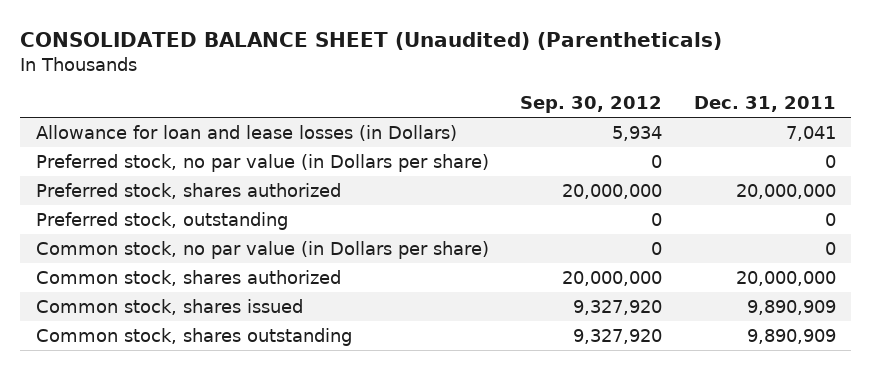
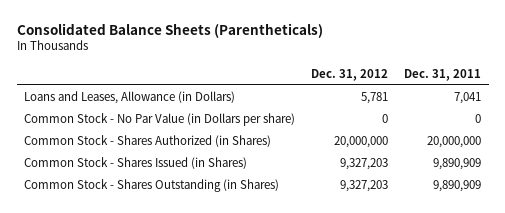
- CONSOLIDATED BALANCE SHEET (Unaudited) (Parentheticals)
+ Consolidated Balance Sheets (Parentheticals)
- | Sep. 30, 2012 | Dec. 31, 2011
+ | Dec. 31, 2012 | Dec. 31, 2011
- Allowance for loan and lease losses (in Dollars) | 5,934 | 7,041
- Preferred stock, no par value (in Dollars per share) | 0 | 0
- Preferred stock, shares authorized | 20,000,000 | 20,000,000
- Preferred stock, outstanding | 0 | 0
- Common stock, no par value (in Dollars per share) | 0 | 0
- Common stock, shares authorized | 20,000,000 | 20,000,000
- Common stock, shares issued | 9,327,920 | 9,890,909
- Common stock, shares outstanding | 9,327,920 | 9,890,909
+ Loans and Leases, Allowance (in Dollars) | 5,781 | 7,041
+ Common Stock - No Par Value (in Dollars per share) | 0 | 0
+ Common Stock - Shares Authorized (in Shares) | 20,000,000 | 20,000,000
+ Common Stock - Shares Issued (in Shares) | 9,327,203 | 9,890,909
+ Common Stock - Shares Outstanding (in Shares) | 9,327,203 | 9,890,909

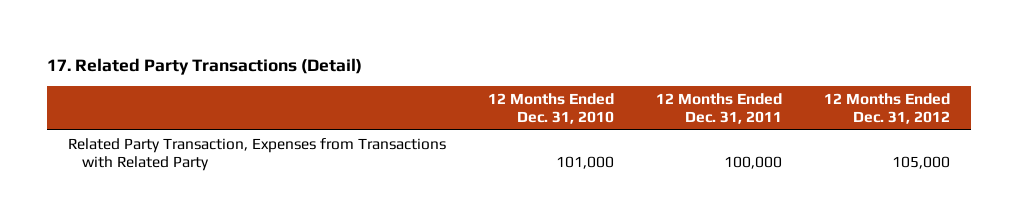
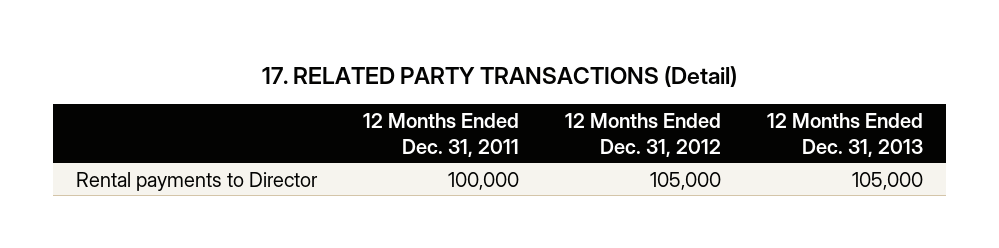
- 17. Related Party Transactions (Detail)
+ 17. RELATED PARTY TRANSACTIONS (Detail)
- | 12 Months Ended Dec. 31, 2010 | 12 Months Ended Dec. 31, 2011 | 12 Months Ended Dec. 31, 2012
+ | 12 Months Ended Dec. 31, 2011 | 12 Months Ended Dec. 31, 2012 | 12 Months Ended Dec. 31, 2013
- Related Party Transaction, Expenses from Transactions with Related Party | 101,000 | 100,000 | 105,000
+ Rental payments to Director | 100,000 | 105,000 | 105,000

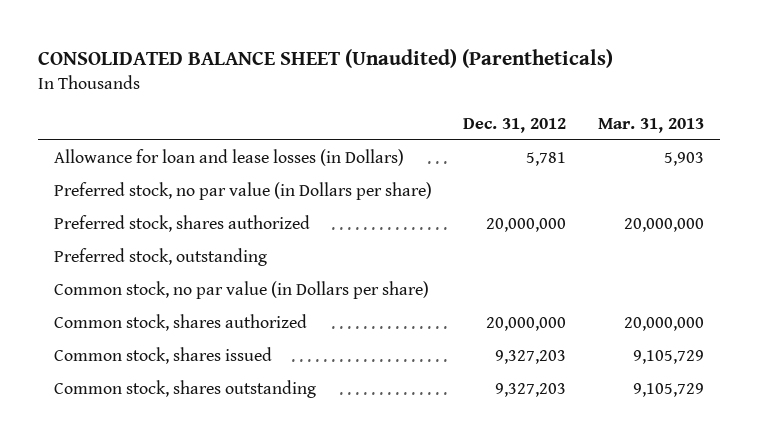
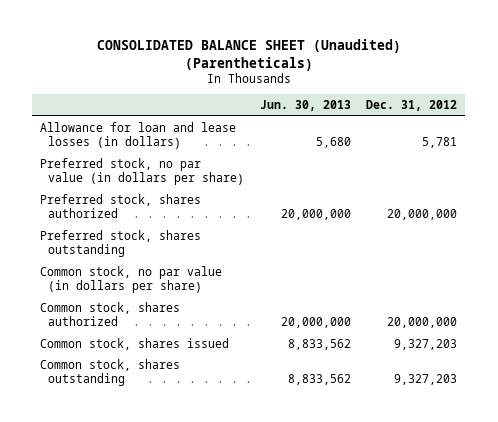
- | Dec. 31, 2012 | Mar. 31, 2013
+ | Jun. 30, 2013 | Dec. 31, 2012
- Allowance for loan and lease losses (in Dollars) | 5,781 | 5,903
- Preferred stock, no par value (in Dollars per share)
+ Allowance for loan and lease losses (in dollars) | 5,680 | 5,781
+ Preferred stock, no par value (in dollars per share)
- Preferred stock, outstanding
- Common stock, no par value (in Dollars per share)
+ Preferred stock, shares outstanding
+ Common stock, no par value (in dollars per share)

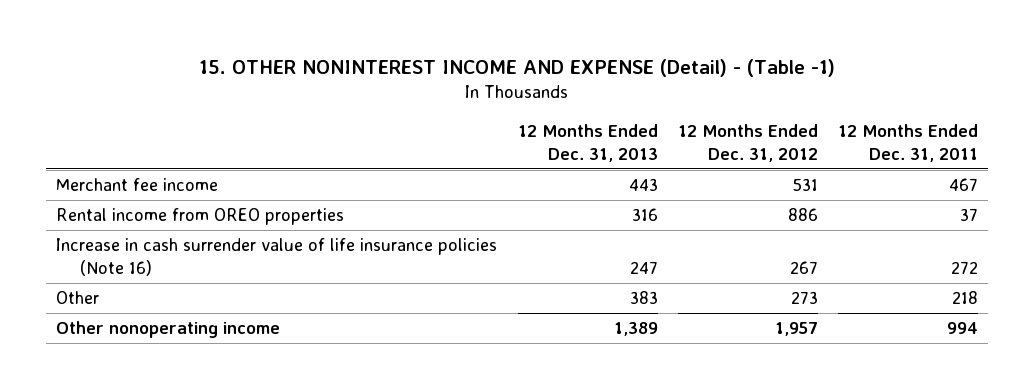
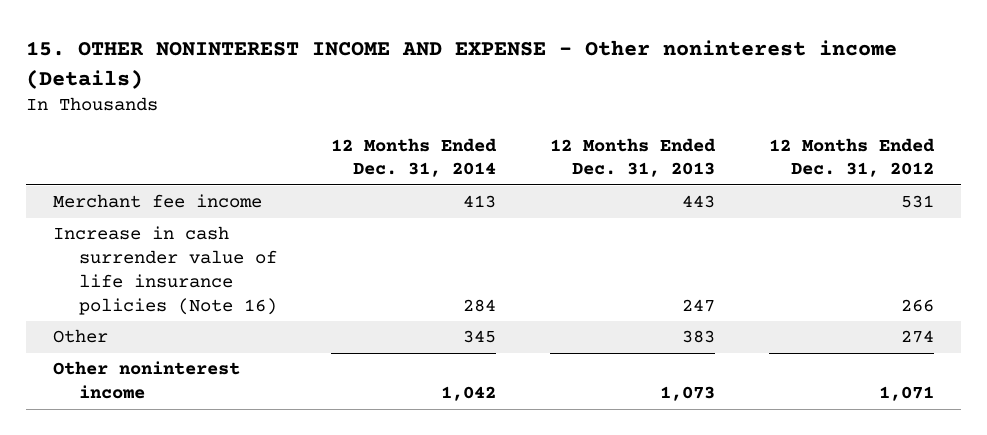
- 15. OTHER NONINTEREST INCOME AND EXPENSE (Detail) - (Table -1)
+ 15. OTHER NONINTEREST INCOME AND EXPENSE - Other noninterest income (Details)
- | 12 Months Ended Dec. 31, 2013 | 12 Months Ended Dec. 31, 2012 | 12 Months Ended Dec. 31, 2011
+ | 12 Months Ended Dec. 31, 2014 | 12 Months Ended Dec. 31, 2013 | 12 Months Ended Dec. 31, 2012
- Rental income from OREO properties | 316 | 886 | 37
- Increase in cash surrender value of life insurance policies (Note 16) | 247 | 267 | 272
- Other | 383 | 273 | 218
- Other nonoperating income | 1,389 | 1,957 | 994
+ Increase in cash surrender value of life insurance policies (Note 16) | 284 | 247 | 266
+ Other | 345 | 383 | 274
+ Other noninterest income | 1,042 | 1,073 | 1,071

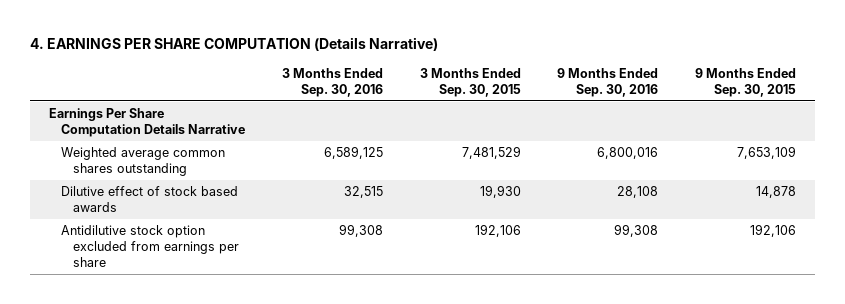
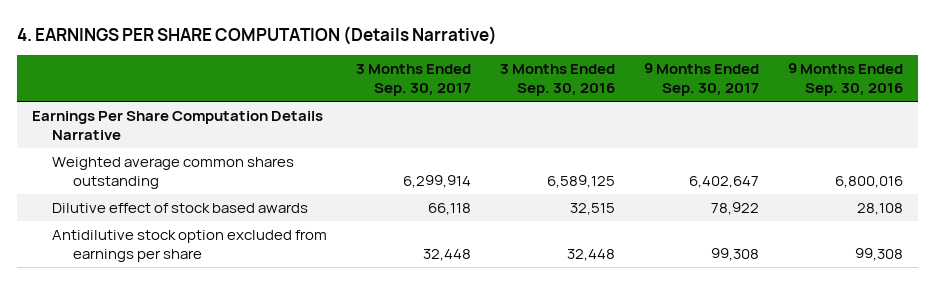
- | 3 Months Ended Sep. 30, 2016 | 3 Months Ended Sep. 30, 2015 | 9 Months Ended Sep. 30, 2016 | 9 Months Ended Sep. 30, 2015
+ | 3 Months Ended Sep. 30, 2017 | 3 Months Ended Sep. 30, 2016 | 9 Months Ended Sep. 30, 2017 | 9 Months Ended Sep. 30, 2016
- Antidilutive stock option excluded from earnings per share | 99,308 | 192,106 | 99,308 | 192,106
+ Antidilutive stock option excluded from earnings per share | 32,448 | 32,448 | 99,308 | 99,308

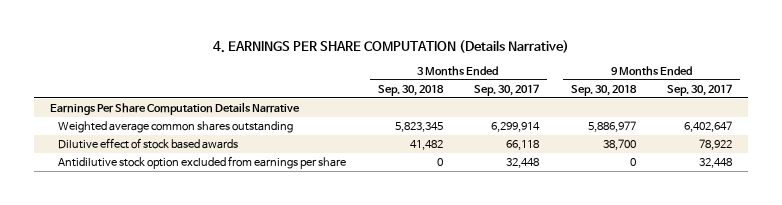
- | 3 Months Ended Sep. 30, 2017 | 3 Months Ended Sep. 30, 2016 | 9 Months Ended Sep. 30, 2017 | 9 Months Ended Sep. 30, 2016
+ | 3 Months Ended Sep. 30, 2018 | 3 Months Ended Sep. 30, 2017 | 9 Months Ended Sep. 30, 2018 | 9 Months Ended Sep. 30, 2017
- Antidilutive stock option excluded from earnings per share | 32,448 | 32,448 | 99,308 | 99,308
+ Antidilutive stock option excluded from earnings per share | 0 | 32,448 | 0 | 32,448

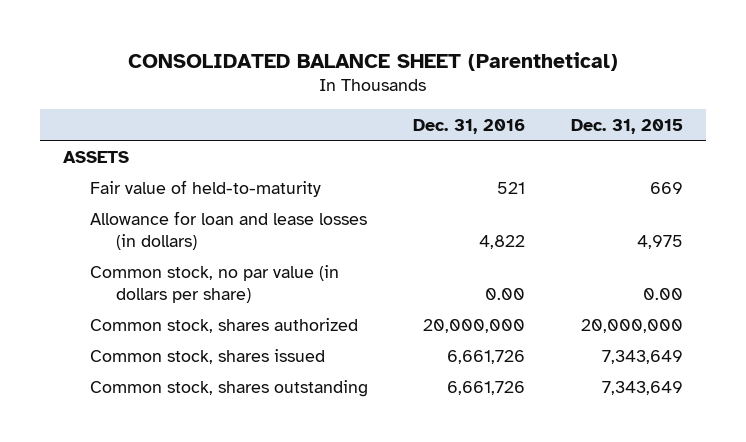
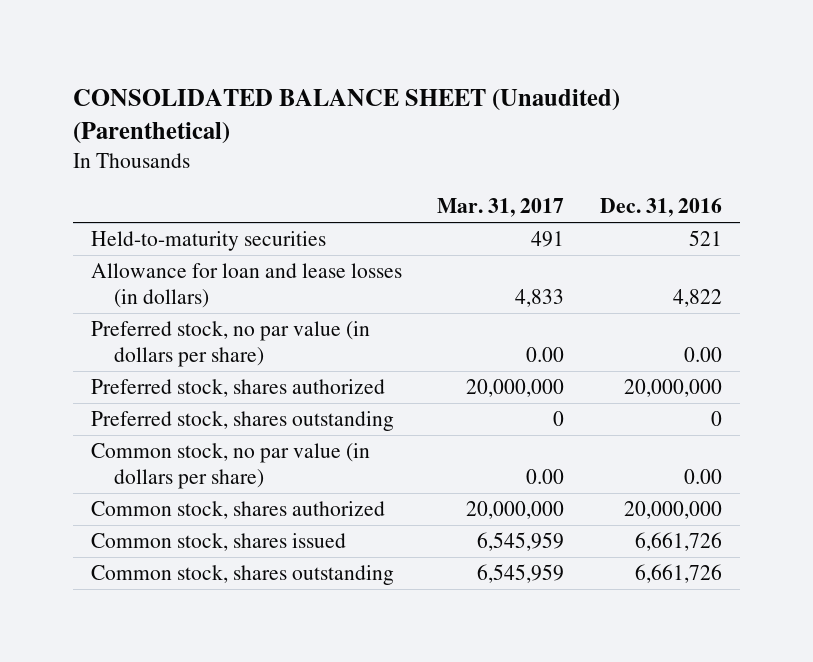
- CONSOLIDATED BALANCE SHEET (Parenthetical)
+ CONSOLIDATED BALANCE SHEET (Unaudited) (Parenthetical)
- | Dec. 31, 2016 | Dec. 31, 2015
+ | Mar. 31, 2017 | Dec. 31, 2016
- ASSETS
- Fair value of held-to-maturity | 521 | 669
+ Held-to-maturity securities | 491 | 521
+ Preferred stock, no par value (in dollars per share) | 0.00 | 0.00
+ Preferred stock, shares authorized | 20,000,000 | 20,000,000
+ Preferred stock, shares outstanding | 0 | 0

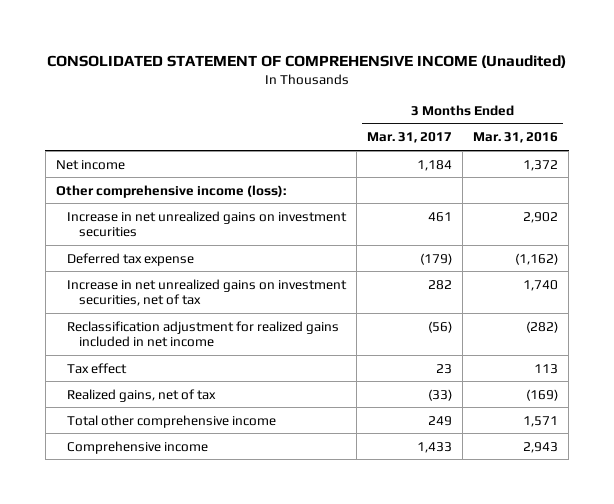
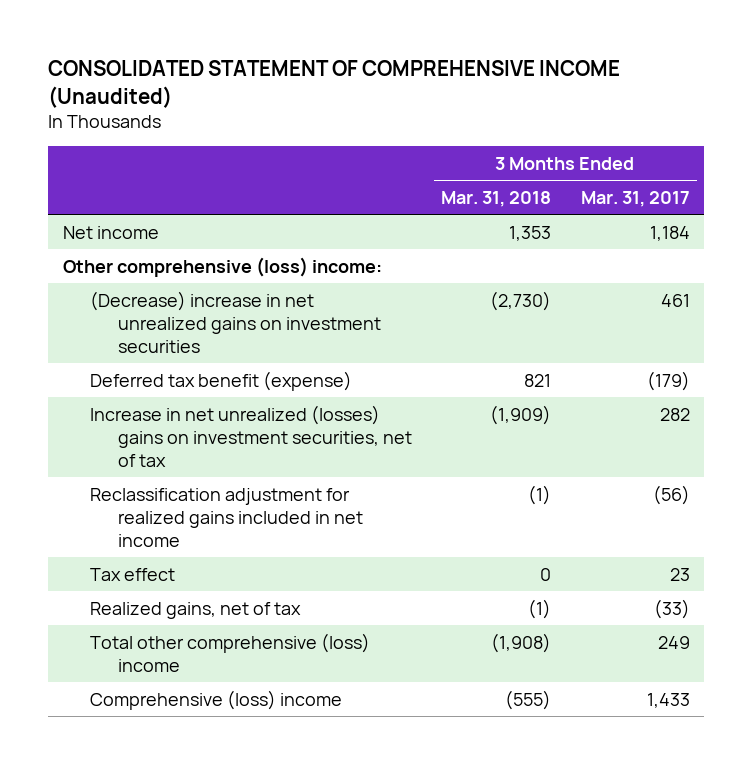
- | 3 Months Ended Mar. 31, 2017 | 3 Months Ended Mar. 31, 2016
+ | 3 Months Ended Mar. 31, 2018 | 3 Months Ended Mar. 31, 2017
- Other comprehensive income (loss):
- Increase in net unrealized gains on investment securities | 461 | 2,902
- Deferred tax expense | (179) | (1,162)
- Increase in net unrealized gains on investment securities, net of tax | 282 | 1,740
+ Other comprehensive (loss) income:
+ (Decrease) increase in net unrealized gains on investment securities | (2,730) | 461
+ Deferred tax benefit (expense) | 821 | (179)
+ Increase in net unrealized (losses) gains on investment securities, net of tax | (1,909) | 282
- Total other comprehensive income | 249 | 1,571
- Comprehensive income | 1,433 | 2,943
+ Total other comprehensive (loss) income | (1,908) | 249
+ Comprehensive (loss) income | (555) | 1,433

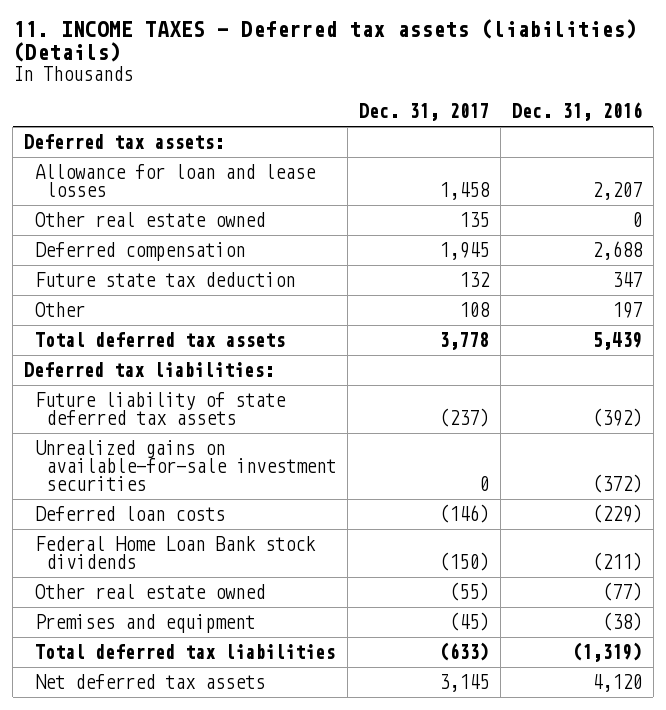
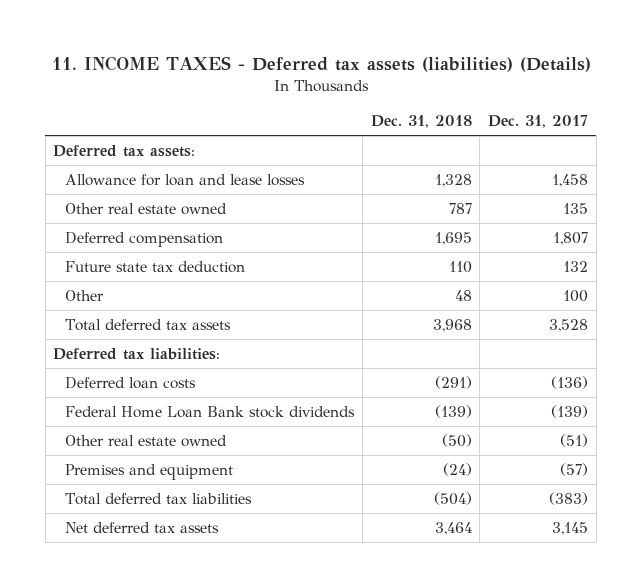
- | Dec. 31, 2017 | Dec. 31, 2016
+ | Dec. 31, 2018 | Dec. 31, 2017
- Deferred compensation | 1,945 | 2,688
+ Deferred compensation | 1,695 | 1,807
- Other | 108 | 197
- Total deferred tax assets | 3,778 | 5,439
+ Other | 48 | 100
+ Total deferred tax assets | 3,968 | 3,528
- Future liability of state deferred tax assets | (237) | (392)
- Unrealized gains on available-for-sale investment securities | 0 | (372)
- Deferred loan costs | (146) | (229)
- Federal Home Loan Bank stock dividends | (150) | (211)
- Other real estate owned | (55) | (77)
- Premises and equipment | (45) | (38)
- Total deferred tax liabilities | (633) | (1,319)
+ Deferred loan costs | (291) | (136)
+ Federal Home Loan Bank stock dividends | (139) | (139)
+ Other real estate owned | (50) | (51)
+ Premises and equipment | (24) | (57)
+ Total deferred tax liabilities | (504) | (383)

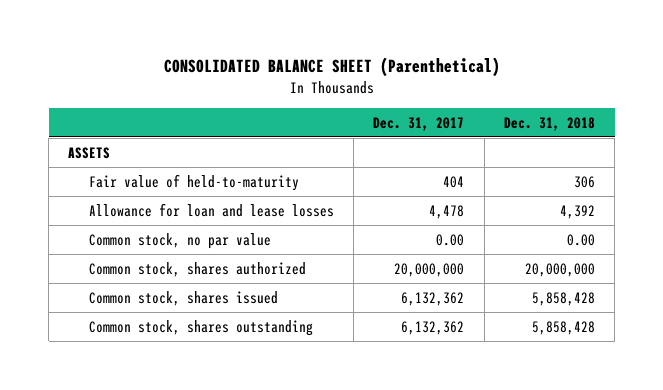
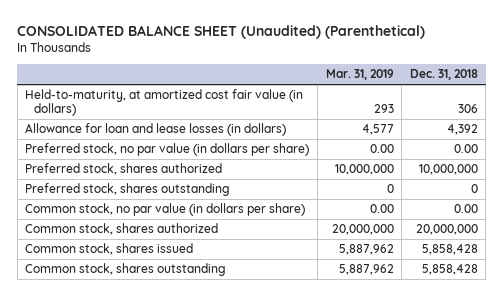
- CONSOLIDATED BALANCE SHEET (Parenthetical)
+ CONSOLIDATED BALANCE SHEET (Unaudited) (Parenthetical)
- | Dec. 31, 2017 | Dec. 31, 2018
+ | Mar. 31, 2019 | Dec. 31, 2018
- ASSETS
- Fair value of held-to-maturity | 404 | 306
- Allowance for loan and lease losses | 4,478 | 4,392
- Common stock, no par value | 0.00 | 0.00
+ Held-to-maturity, at amortized cost fair value (in dollars) | 293 | 306
+ Allowance for loan and lease losses (in dollars) | 4,577 | 4,392
+ Preferred stock, no par value (in dollars per share) | 0.00 | 0.00
+ Preferred stock, shares authorized | 10,000,000 | 10,000,000
+ Preferred stock, shares outstanding | 0 | 0
+ Common stock, no par value (in dollars per share) | 0.00 | 0.00

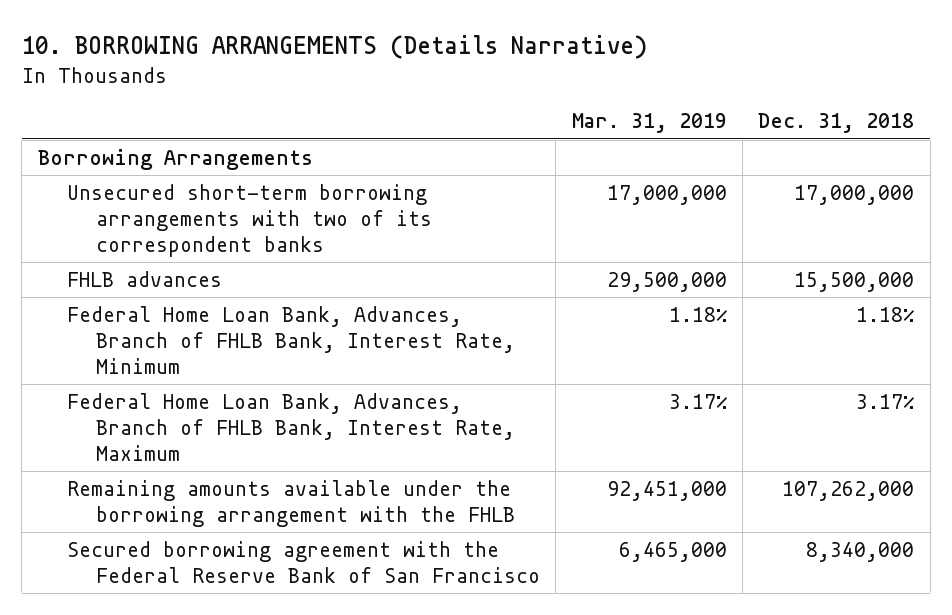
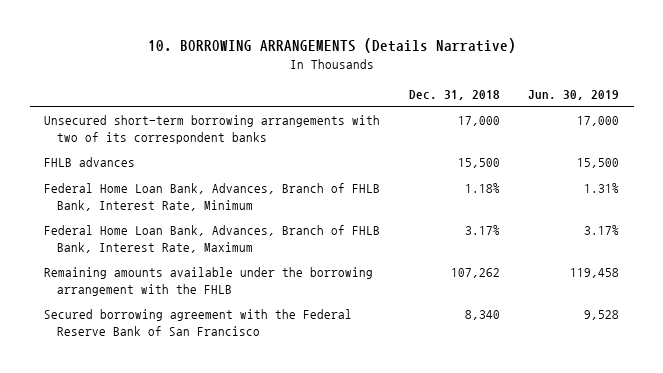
- | Mar. 31, 2019 | Dec. 31, 2018
+ | Dec. 31, 2018 | Jun. 30, 2019
- Borrowing Arrangements
- Unsecured short-term borrowing arrangements with two of its correspondent banks | 17,000,000 | 17,000,000
- FHLB advances | 29,500,000 | 15,500,000
+ Unsecured short-term borrowing arrangements with two of its correspondent banks | 17,000 | 17,000
+ FHLB advances | 15,500 | 15,500
- Remaining amounts available under the borrowing arrangement with the FHLB | 92,451,000 | 107,262,000
- Secured borrowing agreement with the Federal Reserve Bank of San Francisco | 6,465,000 | 8,340,000
+ Remaining amounts available under the borrowing arrangement with the FHLB | 107,262 | 119,458
+ Secured borrowing agreement with the Federal Reserve Bank of San Francisco | 8,340 | 9,528

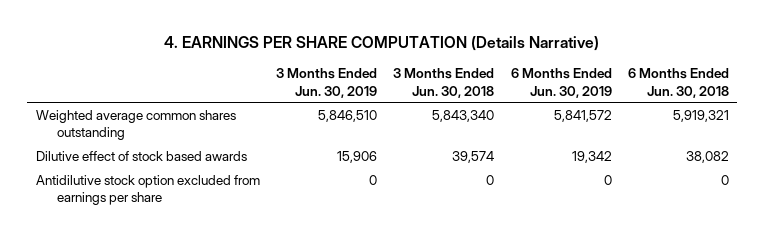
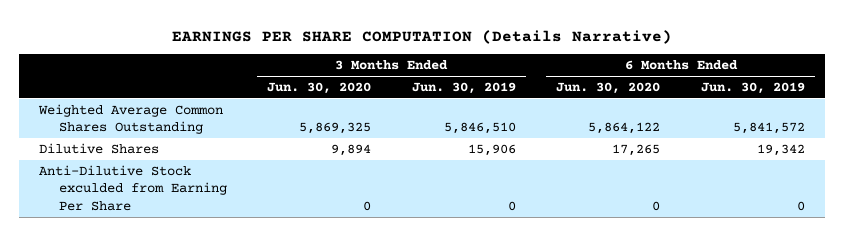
- 4. EARNINGS PER SHARE COMPUTATION (Details Narrative)
+ EARNINGS PER SHARE COMPUTATION (Details Narrative)
- | 3 Months Ended Jun. 30, 2019 | 3 Months Ended Jun. 30, 2018 | 6 Months Ended Jun. 30, 2019 | 6 Months Ended Jun. 30, 2018
+ | 3 Months Ended Jun. 30, 2020 | 3 Months Ended Jun. 30, 2019 | 6 Months Ended Jun. 30, 2020 | 6 Months Ended Jun. 30, 2019
- Weighted average common shares outstanding | 5,846,510 | 5,843,340 | 5,841,572 | 5,919,321
- Dilutive effect of stock based awards | 15,906 | 39,574 | 19,342 | 38,082
- Antidilutive stock option excluded from earnings per share | 0 | 0 | 0 | 0
+ Weighted Average Common Shares Outstanding | 5,869,325 | 5,846,510 | 5,864,122 | 5,841,572
+ Dilutive Shares | 9,894 | 15,906 | 17,265 | 19,342
+ Anti-Dilutive Stock exculded from Earning Per Share | 0 | 0 | 0 | 0

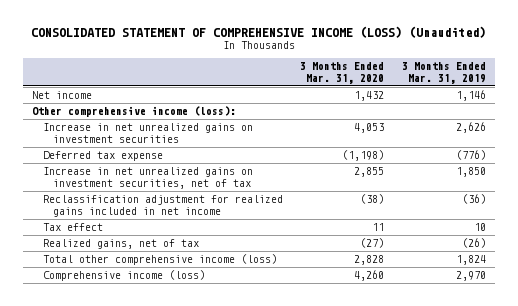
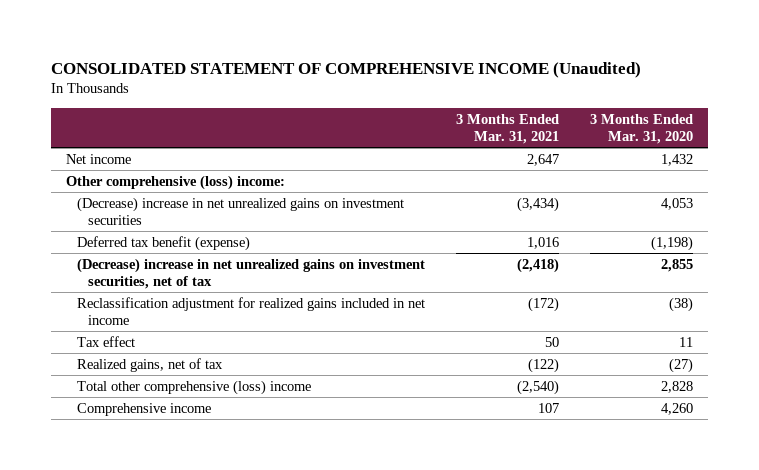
- CONSOLIDATED STATEMENT OF COMPREHENSIVE INCOME (LOSS) (Unaudited)
+ CONSOLIDATED STATEMENT OF COMPREHENSIVE INCOME (Unaudited)
- | 3 Months Ended Mar. 31, 2020 | 3 Months Ended Mar. 31, 2019
+ | 3 Months Ended Mar. 31, 2021 | 3 Months Ended Mar. 31, 2020
- Other comprehensive income (loss):
- Increase in net unrealized gains on investment securities | 4,053 | 2,626
- Deferred tax expense | (1,198) | (776)
- Increase in net unrealized gains on investment securities, net of tax | 2,855 | 1,850
+ Other comprehensive (loss) income:
+ (Decrease) increase in net unrealized gains on investment securities | (3,434) | 4,053
+ Deferred tax benefit (expense) | 1,016 | (1,198)
+ (Decrease) increase in net unrealized gains on investment securities, net of tax | (2,418) | 2,855
- Total other comprehensive income (loss) | 2,828 | 1,824
- Comprehensive income (loss) | 4,260 | 2,970
+ Total other comprehensive (loss) income | (2,540) | 2,828
+ Comprehensive income | 107 | 4,260

